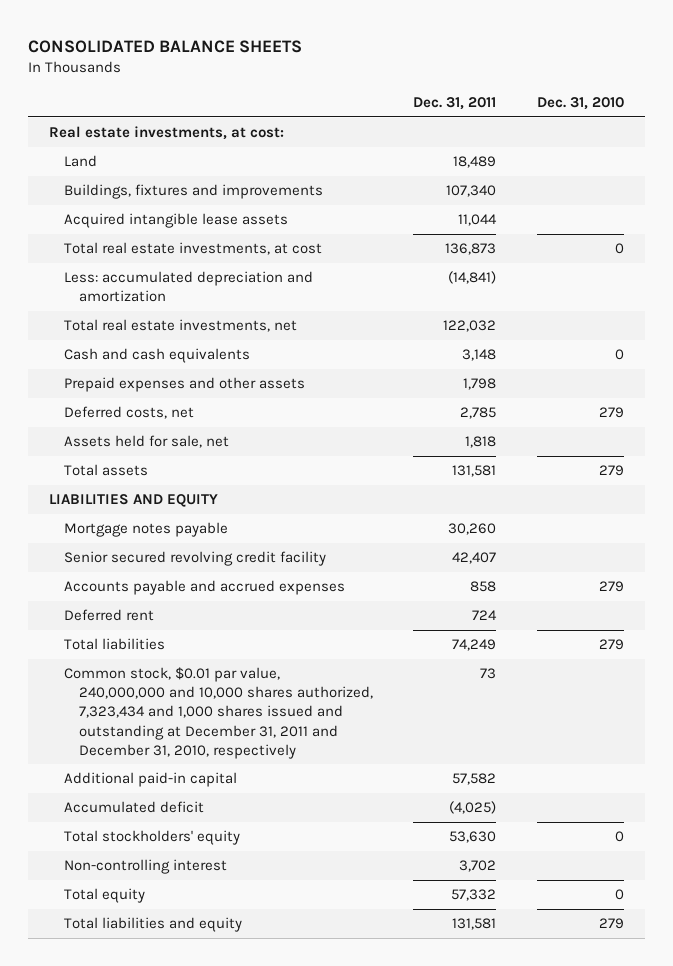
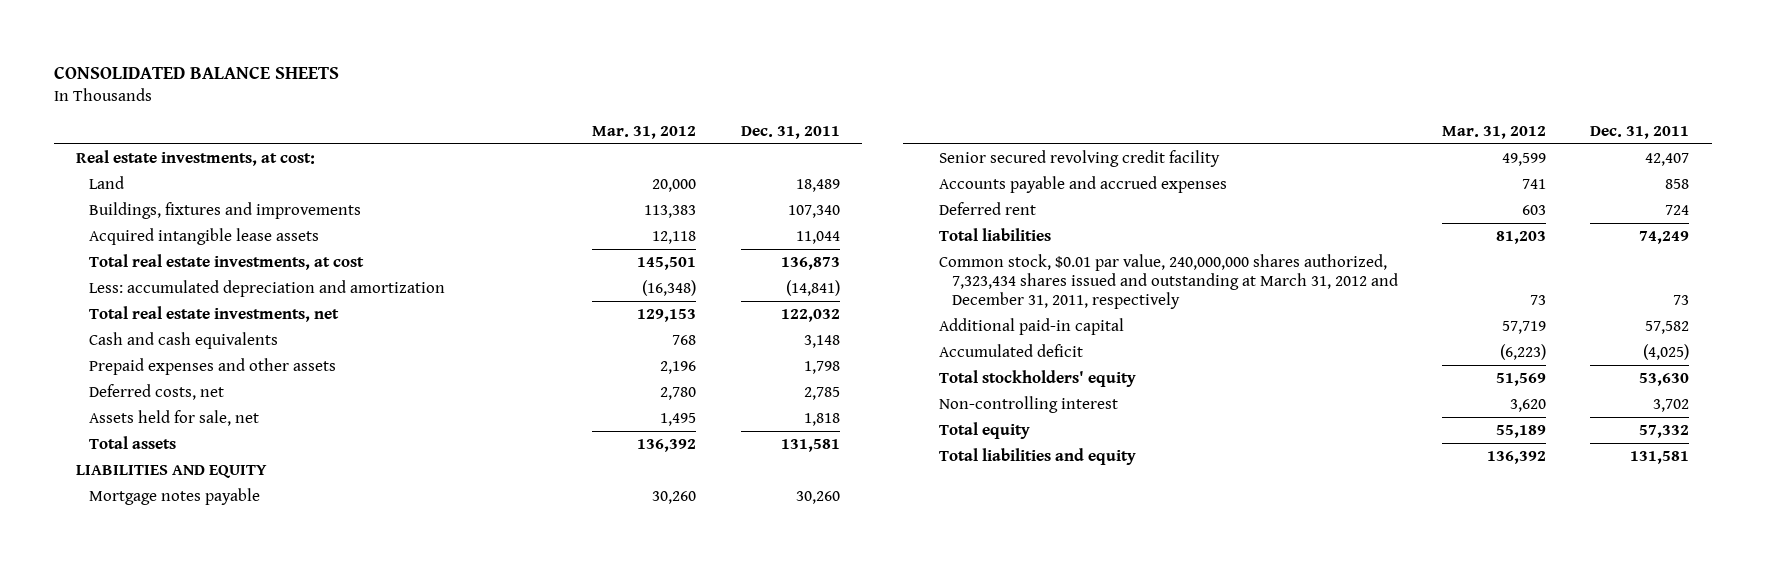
- | Dec. 31, 2011 | Dec. 31, 2010
+ | Mar. 31, 2012 | Dec. 31, 2011
- Common stock, $0.01 par value, 240,000,000 and 10,000 shares authorized, 7,323,434 and 1,000 shares issued and outstanding at December 31, 2011 and December 31, 2010, respectively | 73 |
+ Common stock, $0.01 par value, 240,000,000 shares authorized, 7,323,434 shares issued and outstanding at March 31, 2012 and December 31, 2011, respectively | 73 | 73

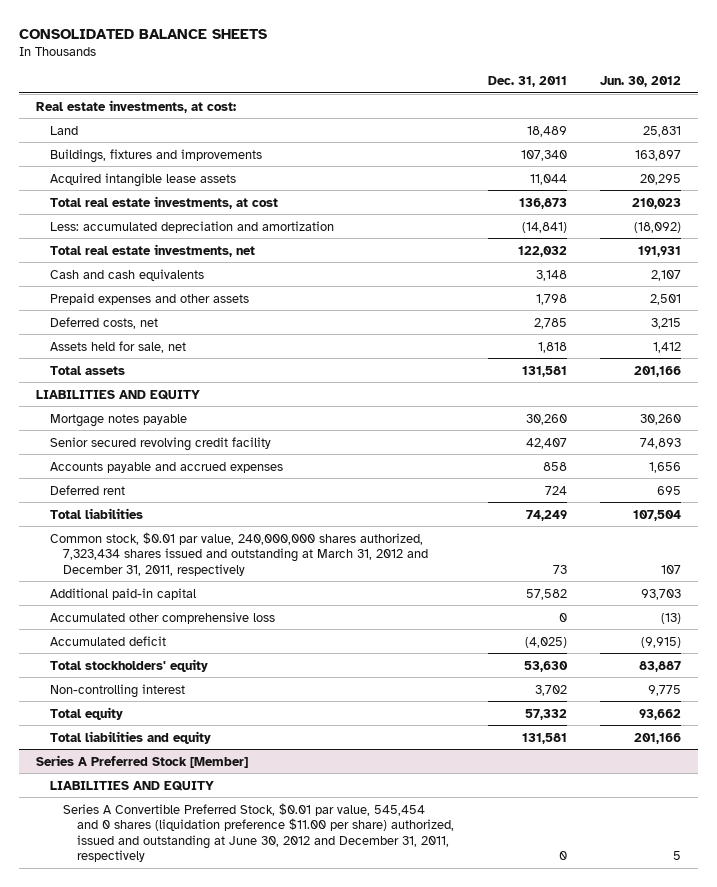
- | Mar. 31, 2012 | Dec. 31, 2011
+ | Dec. 31, 2011 | Jun. 30, 2012
+ Accumulated other comprehensive loss | 0 | (13)
+ Series A Preferred Stock [Member]
+ LIABILITIES AND EQUITY
+ Series A Convertible Preferred Stock, $0.01 par value, 545,454 and 0 shares (liquidation preference $11.00 per share) authorized, issued and outstanding at June 30, 2012 and December 31, 2011, respectively | 0 | 5

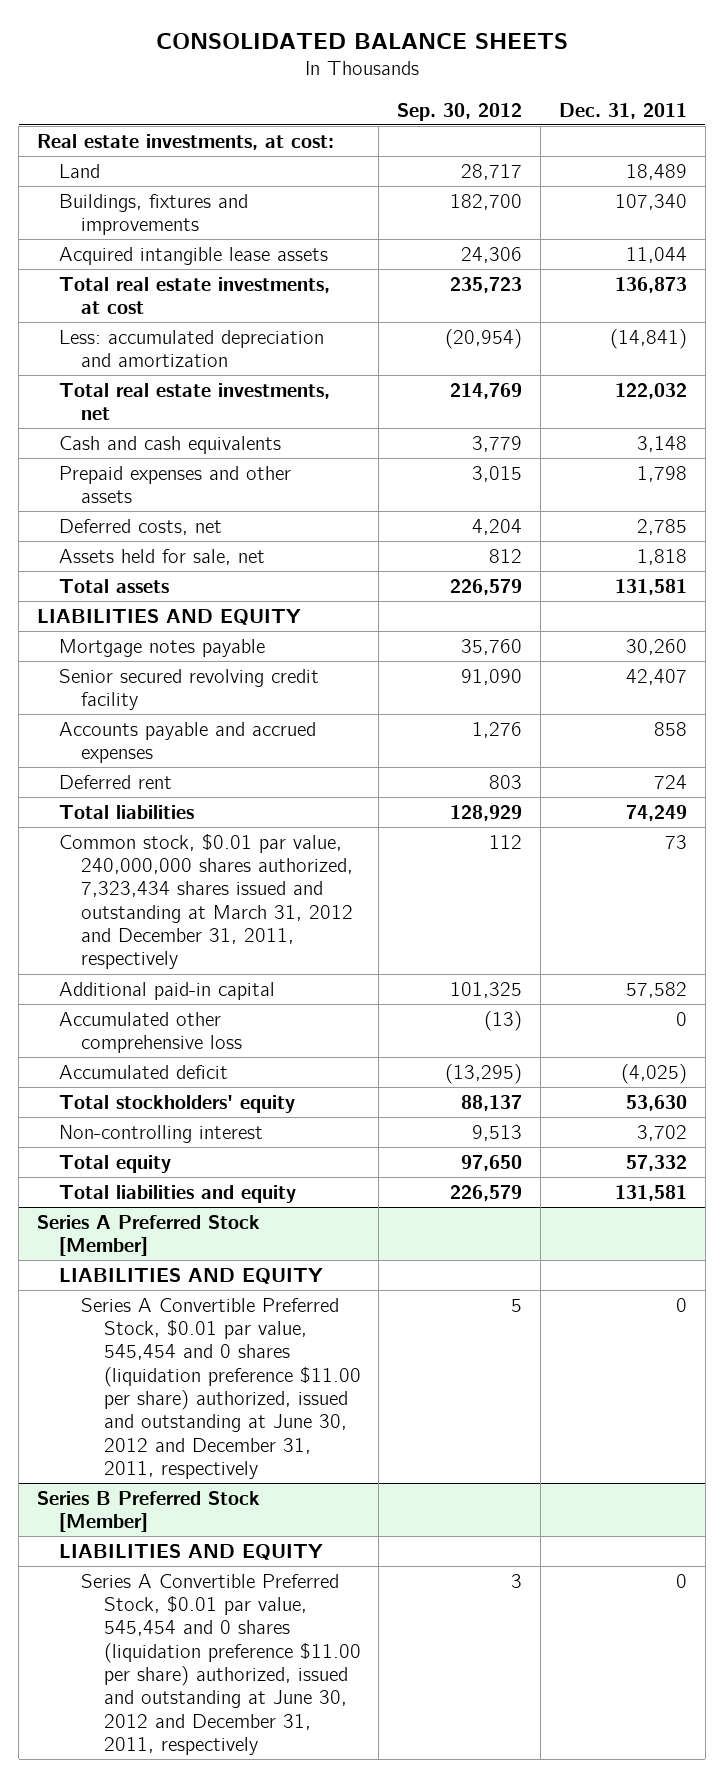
- | Dec. 31, 2011 | Jun. 30, 2012
+ | Sep. 30, 2012 | Dec. 31, 2011
+ Series B Preferred Stock [Member]
+ LIABILITIES AND EQUITY
+ Series A Convertible Preferred Stock, $0.01 par value, 545,454 and 0 shares (liquidation preference $11.00 per share) authorized, issued and outstanding at June 30, 2012 and December 31, 2011, respectively | 3 | 0

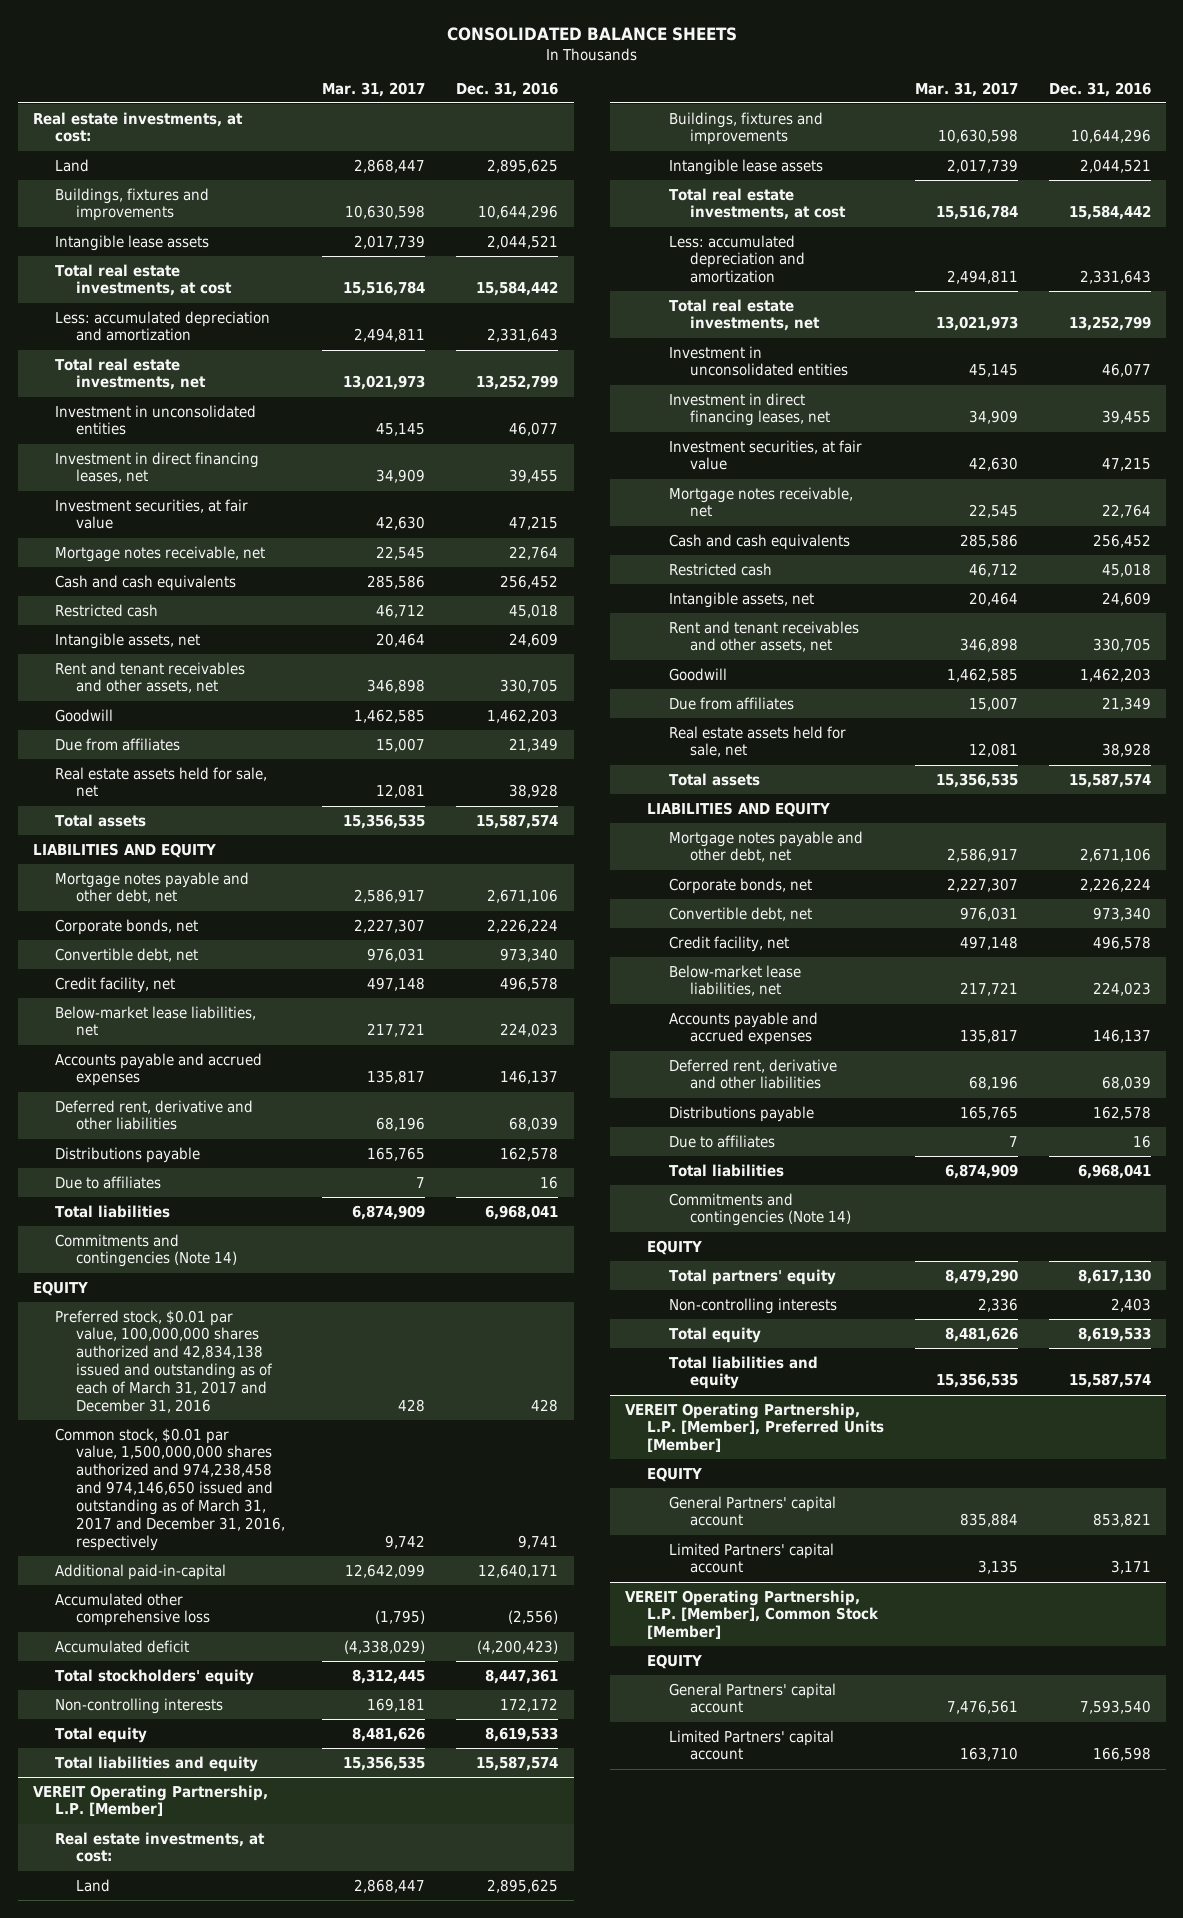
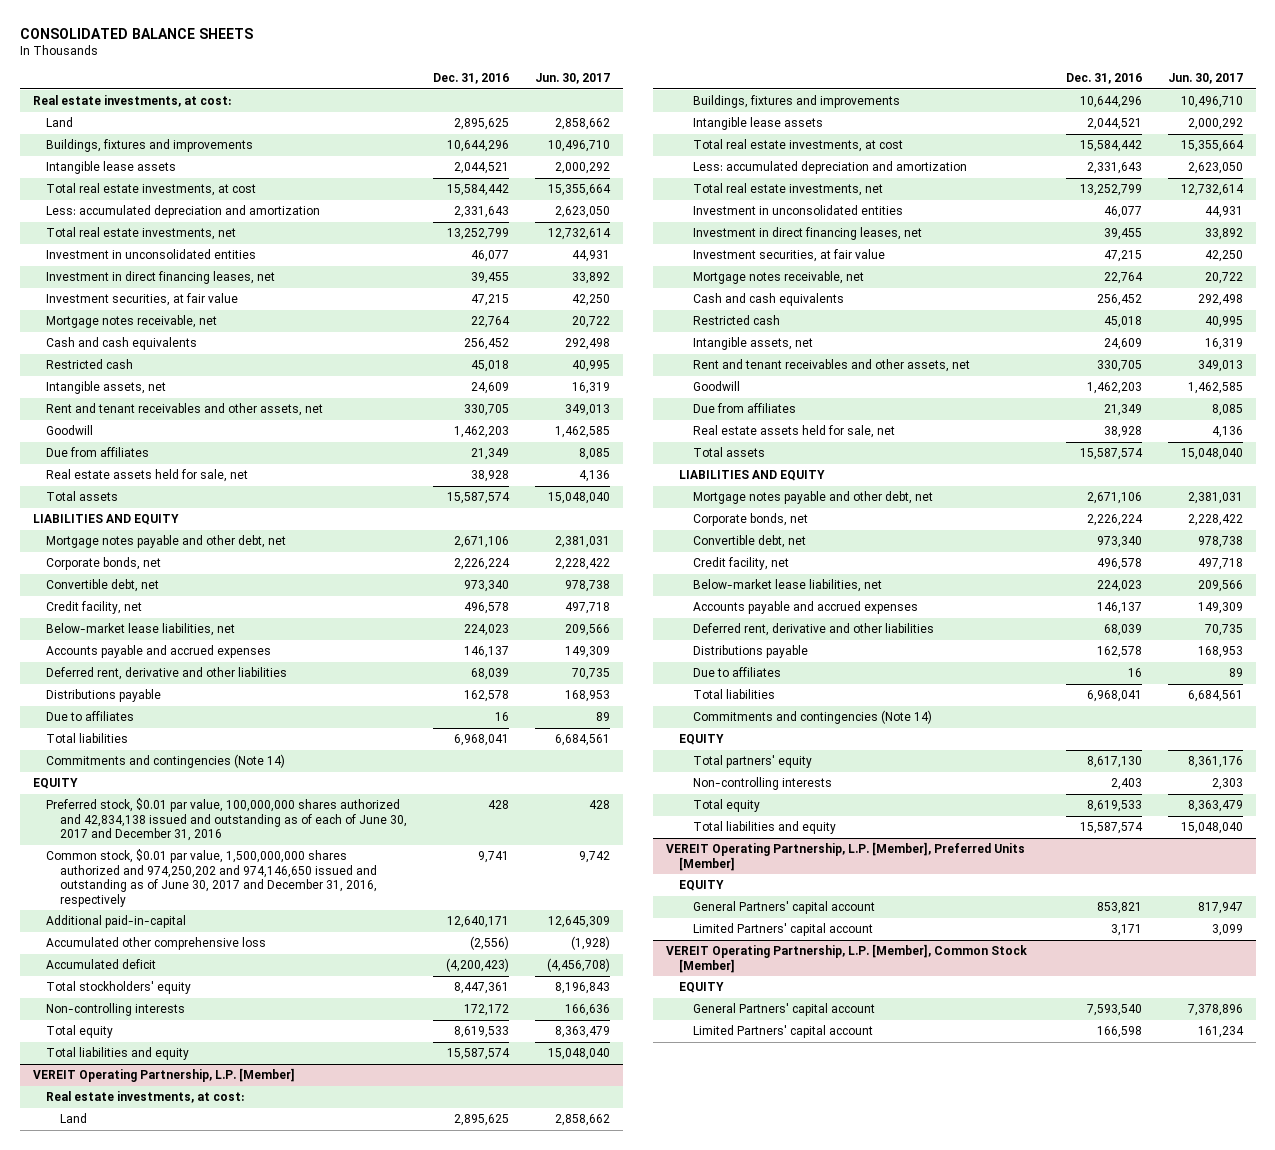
- | Mar. 31, 2017 | Dec. 31, 2016
+ | Dec. 31, 2016 | Jun. 30, 2017
- Preferred stock, $0.01 par value, 100,000,000 shares authorized and 42,834,138 issued and outstanding as of each of March 31, 2017 and December 31, 2016 | 428 | 428
- Common stock, $0.01 par value, 1,500,000,000 shares authorized and 974,238,458 and 974,146,650 issued and outstanding as of March 31, 2017 and December 31, 2016, respectively | 9,742 | 9,741
+ Preferred stock, $0.01 par value, 100,000,000 shares authorized and 42,834,138 issued and outstanding as of each of June 30, 2017 and December 31, 2016 | 428 | 428
+ Common stock, $0.01 par value, 1,500,000,000 shares authorized and 974,250,202 and 974,146,650 issued and outstanding as of June 30, 2017 and December 31, 2016, respectively | 9,741 | 9,742

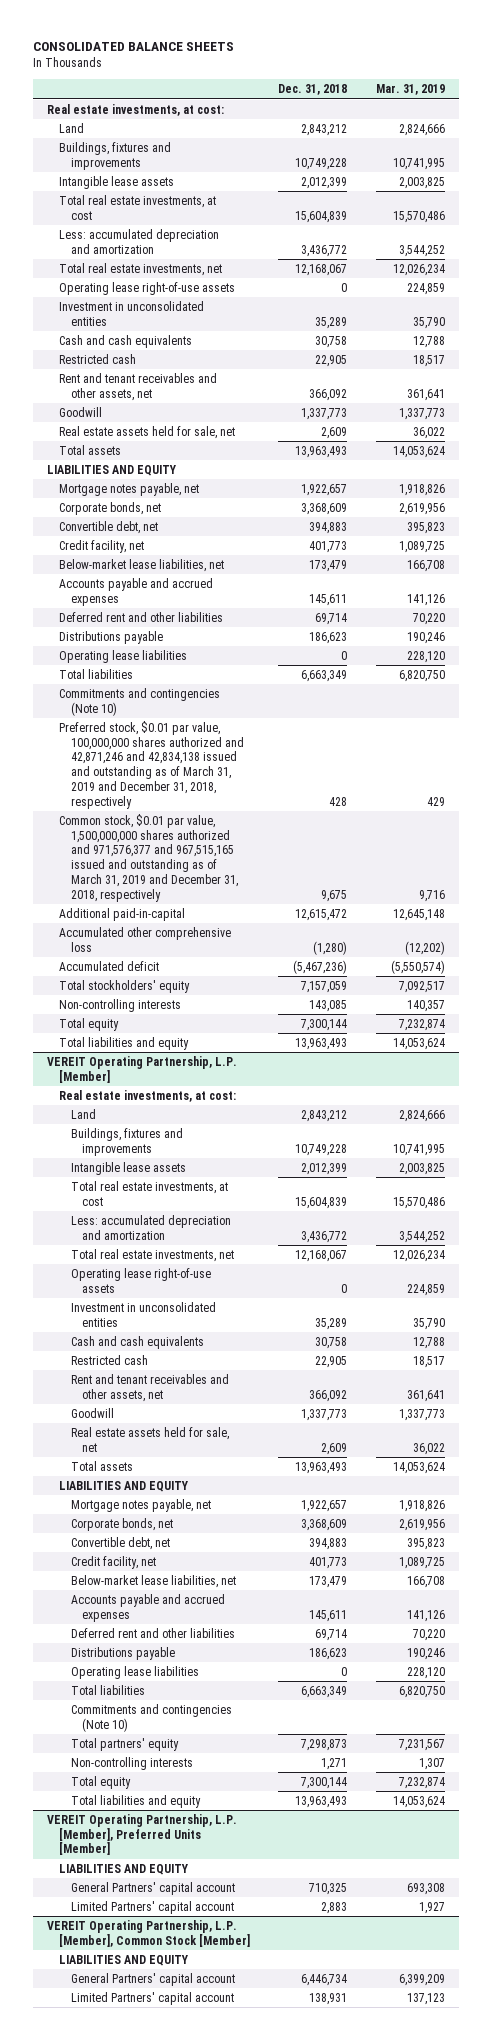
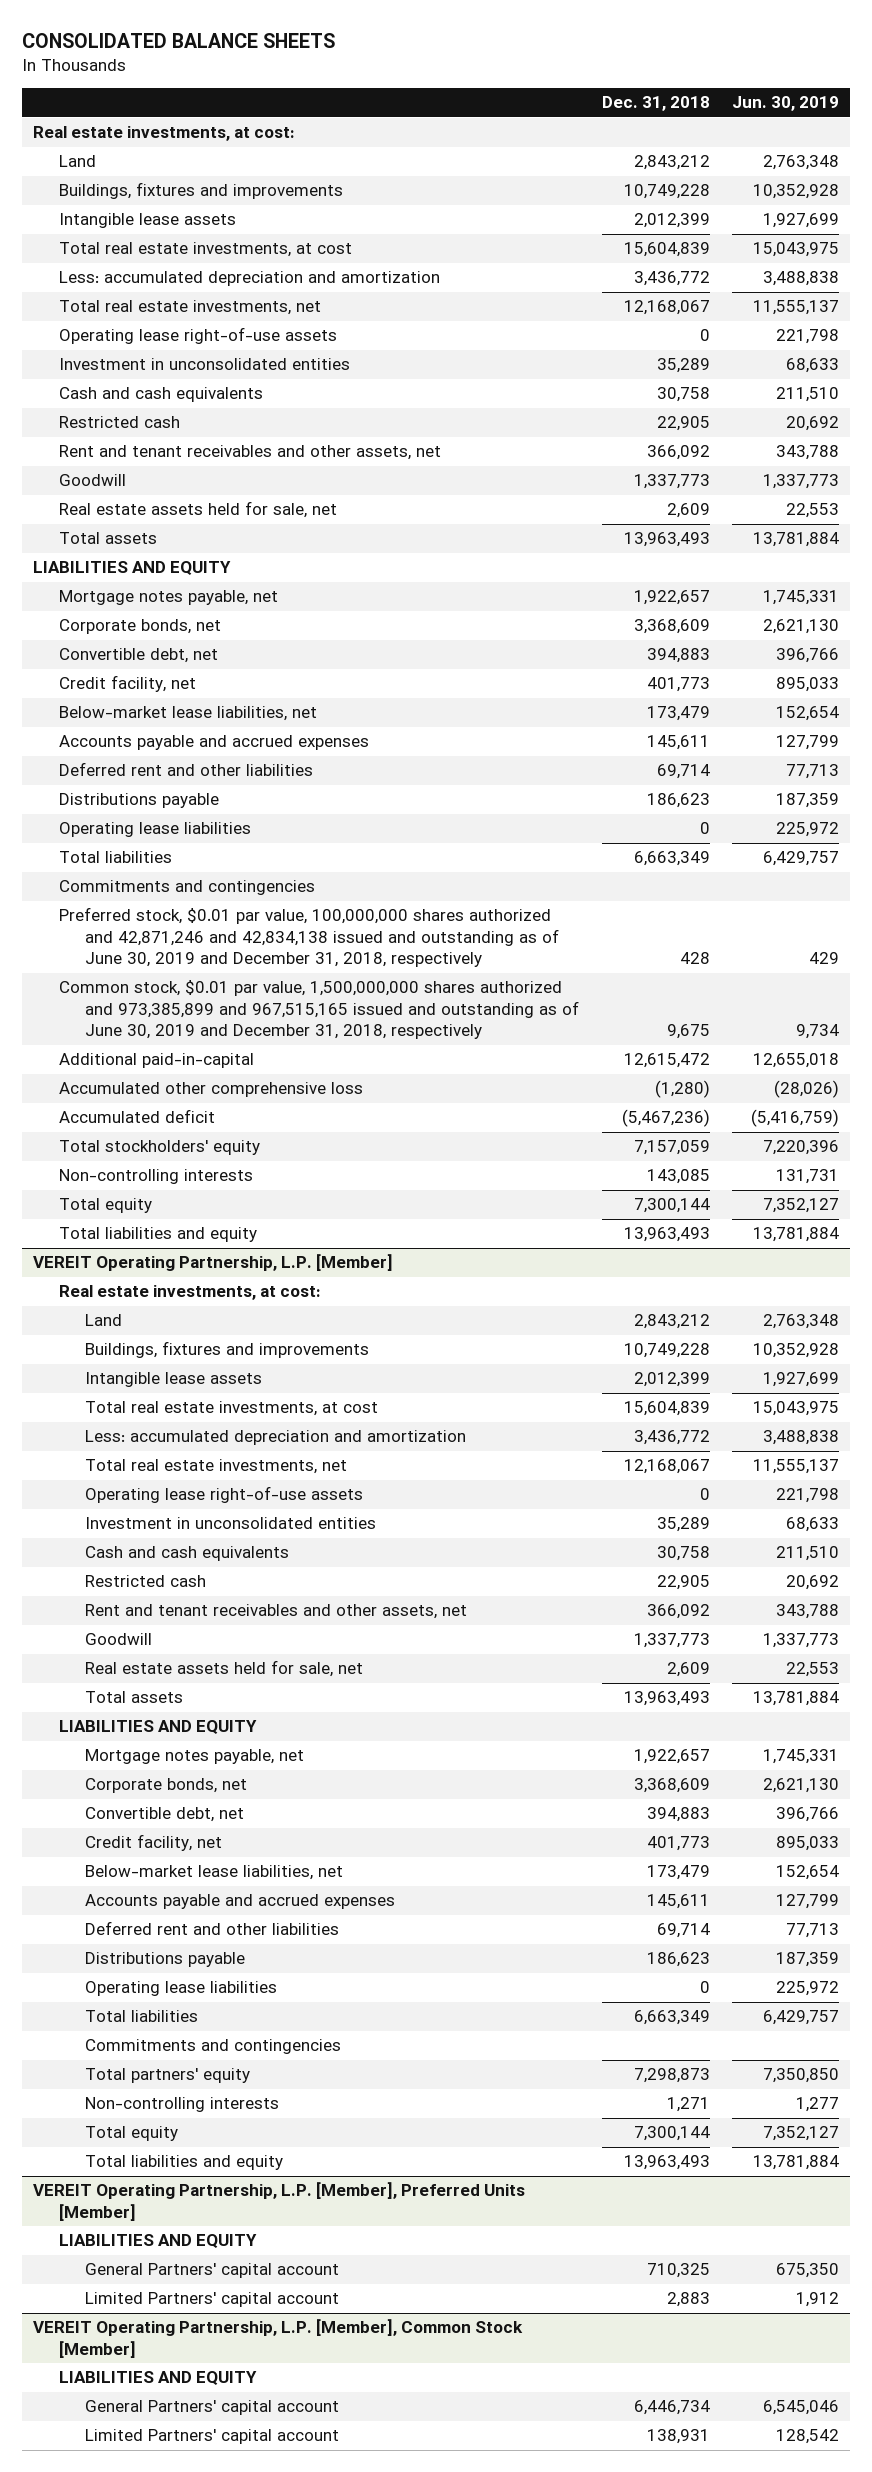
- | Dec. 31, 2018 | Mar. 31, 2019
+ | Dec. 31, 2018 | Jun. 30, 2019
- Commitments and contingencies (Note 10)
- Preferred stock, $0.01 par value, 100,000,000 shares authorized and 42,871,246 and 42,834,138 issued and outstanding as of March 31, 2019 and December 31, 2018, respectively | 428 | 429
- Common stock, $0.01 par value, 1,500,000,000 shares authorized and 971,576,377 and 967,515,165 issued and outstanding as of March 31, 2019 and December 31, 2018, respectively | 9,675 | 9,716
+ Commitments and contingencies
+ Preferred stock, $0.01 par value, 100,000,000 shares authorized and 42,871,246 and 42,834,138 issued and outstanding as of June 30, 2019 and December 31, 2018, respectively | 428 | 429
+ Common stock, $0.01 par value, 1,500,000,000 shares authorized and 973,385,899 and 967,515,165 issued and outstanding as of June 30, 2019 and December 31, 2018, respectively | 9,675 | 9,734
@ VEREIT Operating Partnership, L.P. [Member]
- Commitments and contingencies (Note 10)
+ Commitments and contingencies

